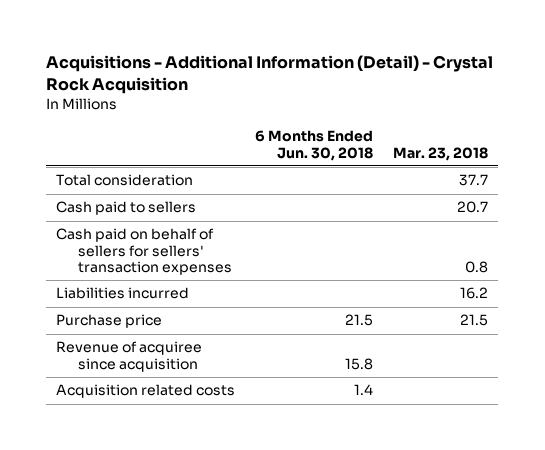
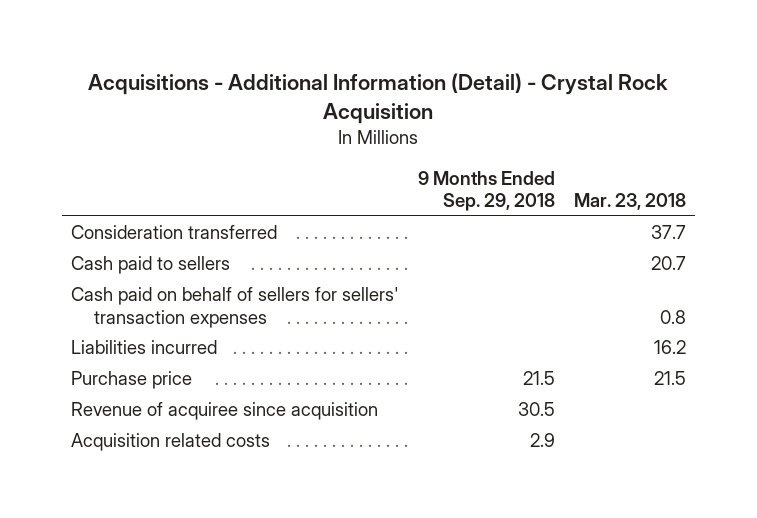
- | 6 Months Ended Jun. 30, 2018 | Mar. 23, 2018
+ | 9 Months Ended Sep. 29, 2018 | Mar. 23, 2018
- Total consideration | | 37.7
+ Consideration transferred | | 37.7

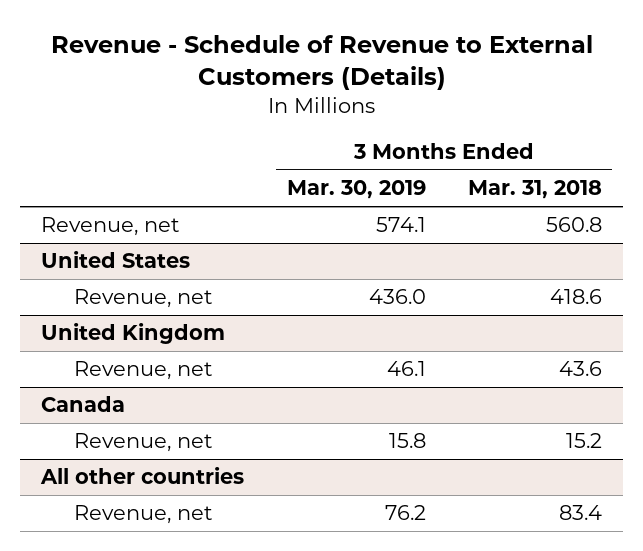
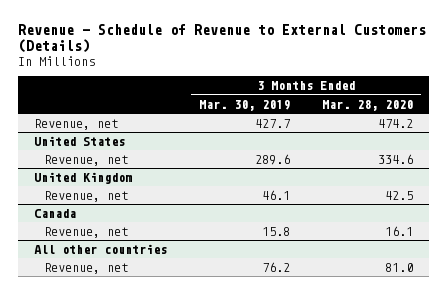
- | 3 Months Ended Mar. 30, 2019 | 3 Months Ended Mar. 31, 2018
+ | 3 Months Ended Mar. 30, 2019 | 3 Months Ended Mar. 28, 2020
- Revenue, net | 574.1 | 560.8
+ Revenue, net | 427.7 | 474.2
@ United States
- Revenue, net | 436.0 | 418.6
+ Revenue, net | 289.6 | 334.6

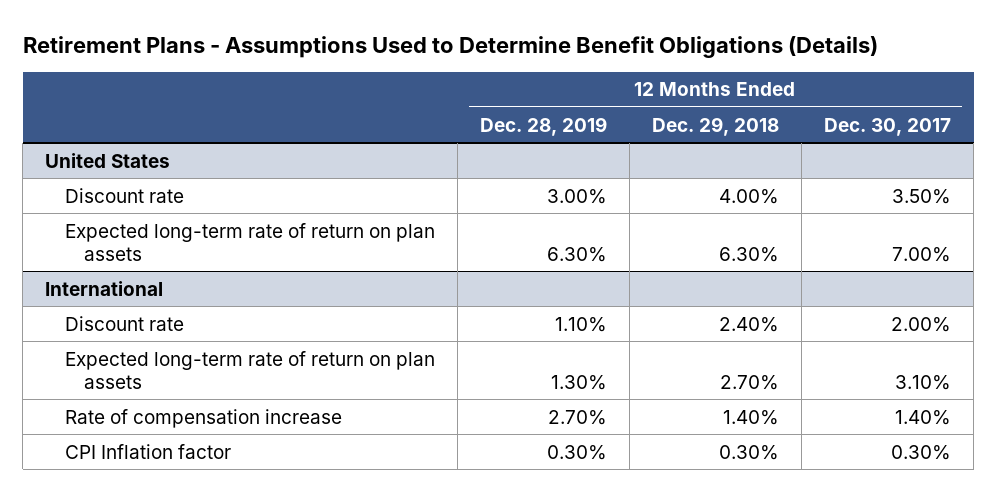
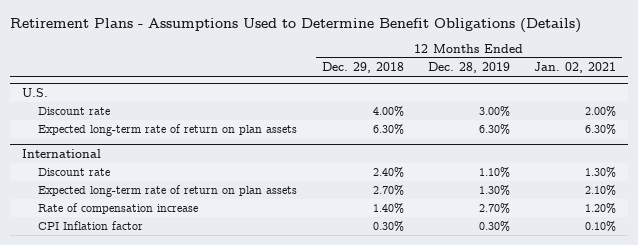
- | 12 Months Ended Dec. 28, 2019 | 12 Months Ended Dec. 29, 2018 | 12 Months Ended Dec. 30, 2017
+ | 12 Months Ended Dec. 29, 2018 | 12 Months Ended Dec. 28, 2019 | 12 Months Ended Jan. 02, 2021
- United States
+ U.S.

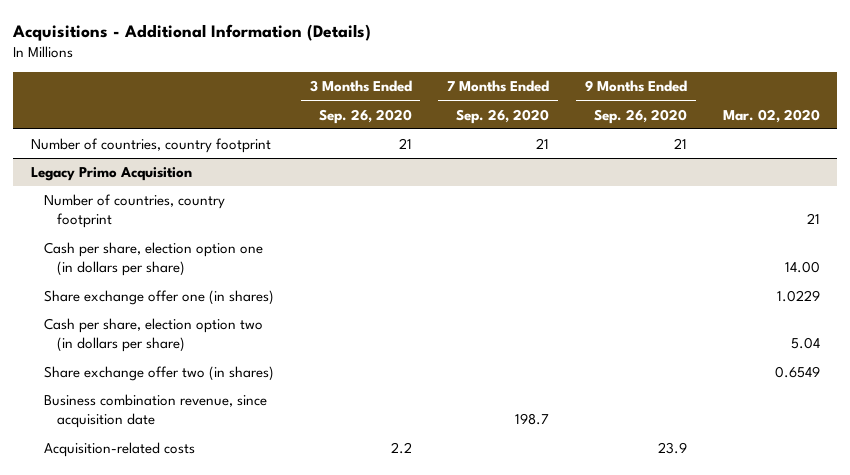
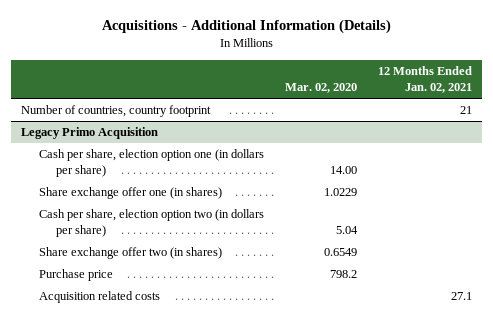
- | 3 Months Ended Sep. 26, 2020 | 7 Months Ended Sep. 26, 2020 | 9 Months Ended Sep. 26, 2020 | Mar. 02, 2020
+ | Mar. 02, 2020 | 12 Months Ended Jan. 02, 2021
@ Legacy Primo Acquisition
- Number of countries, country footprint | | | | 21
- Business combination revenue, since acquisition date | | 198.7 | |
- Acquisition-related costs | 2.2 | | 23.9 |
+ Purchase price | 798.2 |
+ Acquisition related costs | | 27.1

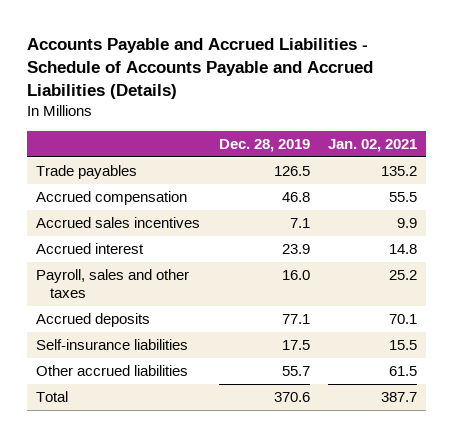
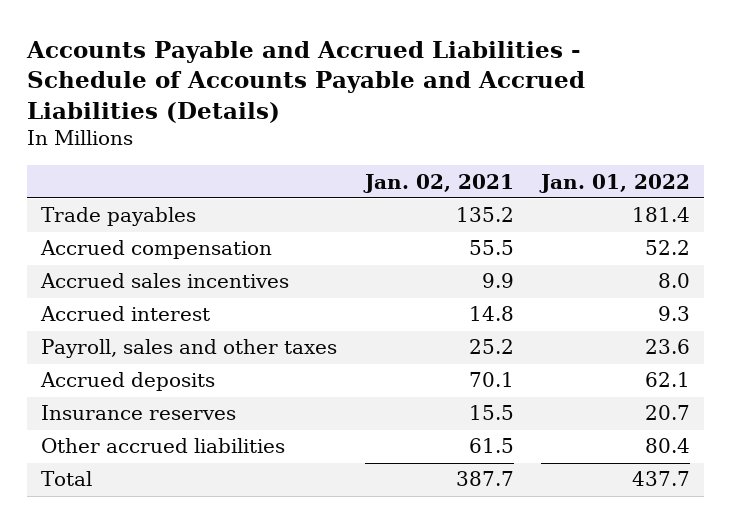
- | Dec. 28, 2019 | Jan. 02, 2021
+ | Jan. 02, 2021 | Jan. 01, 2022
- Self-insurance liabilities | 17.5 | 15.5
+ Insurance reserves | 15.5 | 20.7

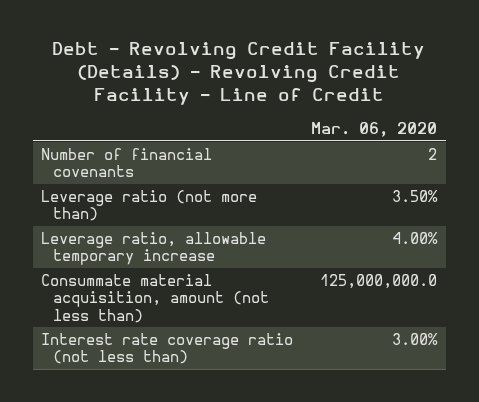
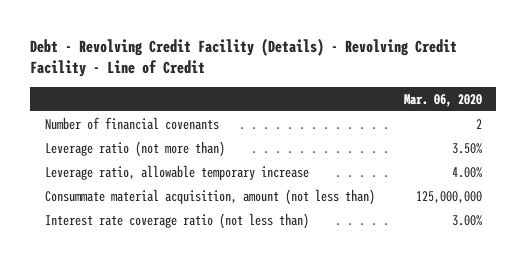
- Consummate material acquisition, amount (not less than) | 125,000,000.0
+ Consummate material acquisition, amount (not less than) | 125,000,000

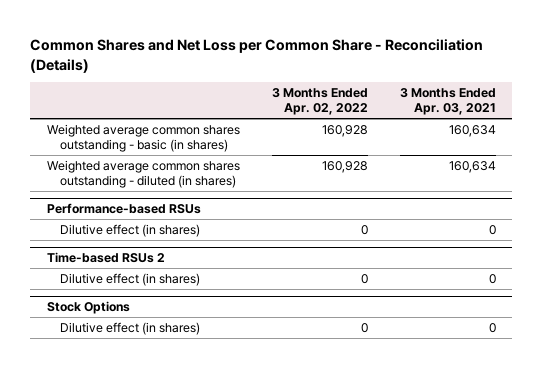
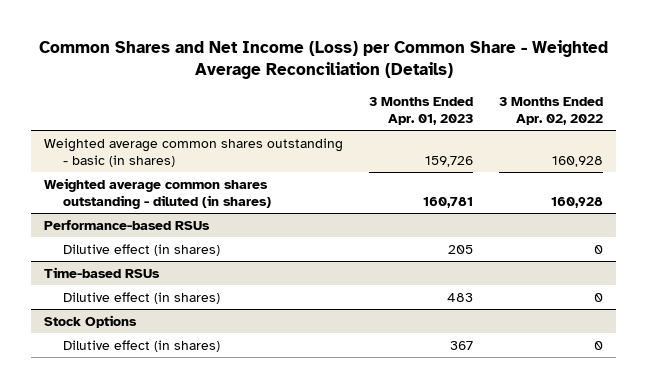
- Common Shares and Net Loss per Common Share - Reconciliation (Details)
+ Common Shares and Net Income (Loss) per Common Share - Weighted Average Reconciliation (Details)
- | 3 Months Ended Apr. 02, 2022 | 3 Months Ended Apr. 03, 2021
+ | 3 Months Ended Apr. 01, 2023 | 3 Months Ended Apr. 02, 2022
- Time-based RSUs 2
+ Time-based RSUs

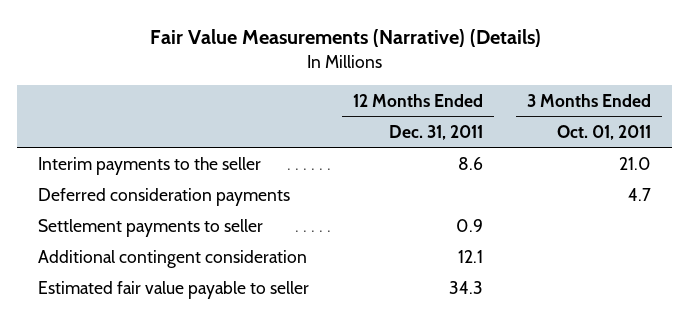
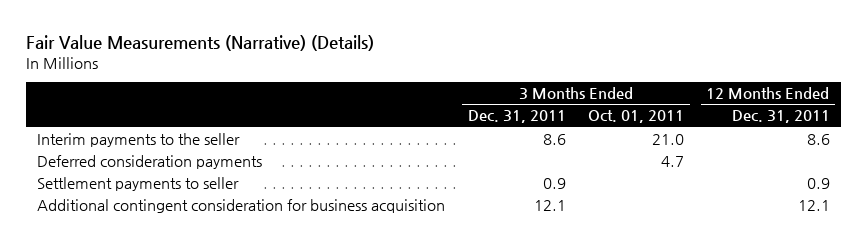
- | 12 Months Ended Dec. 31, 2011 | 3 Months Ended Oct. 01, 2011
+ | 3 Months Ended Dec. 31, 2011 | 3 Months Ended Oct. 01, 2011 | 12 Months Ended Dec. 31, 2011
- Additional contingent consideration | 12.1 |
- Estimated fair value payable to seller | 34.3 |
+ Additional contingent consideration for business acquisition | 12.1 | | 12.1

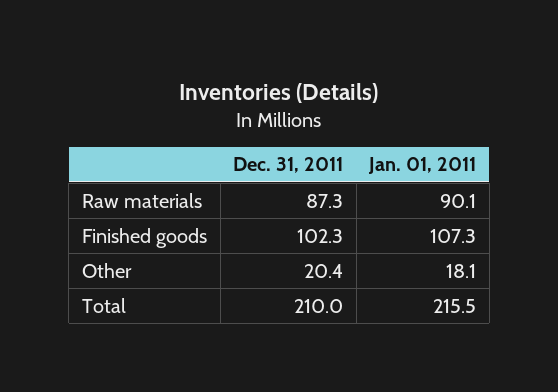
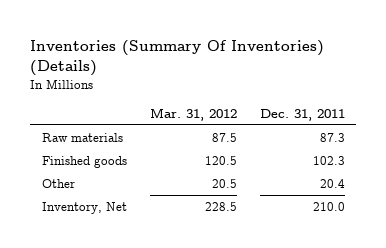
- Inventories (Details)
+ Inventories (Summary Of Inventories) (Details)
- | Dec. 31, 2011 | Jan. 01, 2011
+ | Mar. 31, 2012 | Dec. 31, 2011
- Total | 210.0 | 215.5
+ Inventory, Net | 228.5 | 210.0

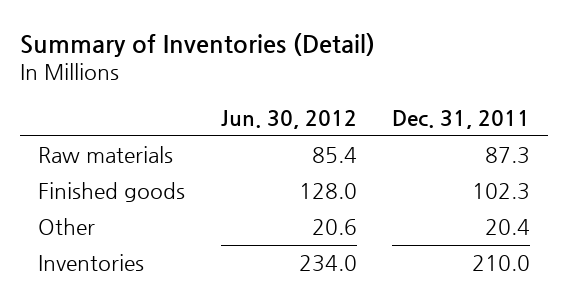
- Inventories (Summary Of Inventories) (Details)
+ Summary of Inventories (Detail)
- | Mar. 31, 2012 | Dec. 31, 2011
+ | Jun. 30, 2012 | Dec. 31, 2011
- Inventory, Net | 228.5 | 210.0
+ Inventories | 234.0 | 210.0

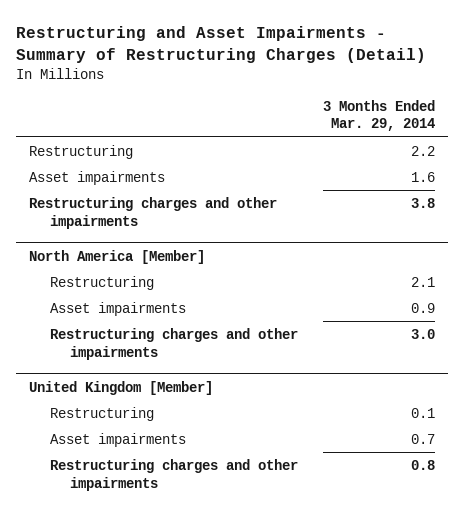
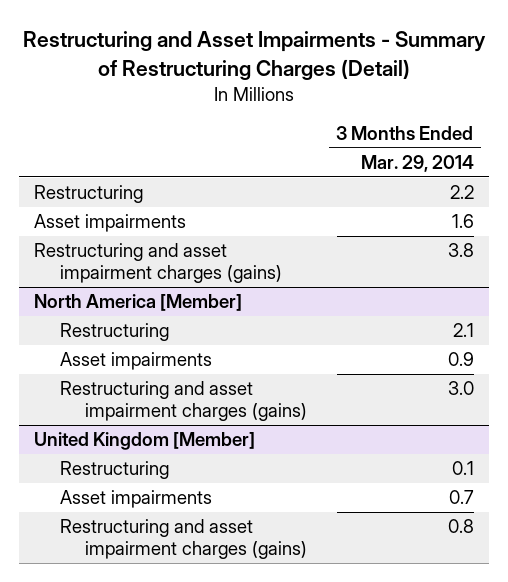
- Restructuring charges and other impairments | 3.8
+ Restructuring and asset impairment charges (gains) | 3.8
@ North America [Member]
- Restructuring charges and other impairments | 3.0
+ Restructuring and asset impairment charges (gains) | 3.0
@ United Kingdom [Member]
- Restructuring charges and other impairments | 0.8
+ Restructuring and asset impairment charges (gains) | 0.8

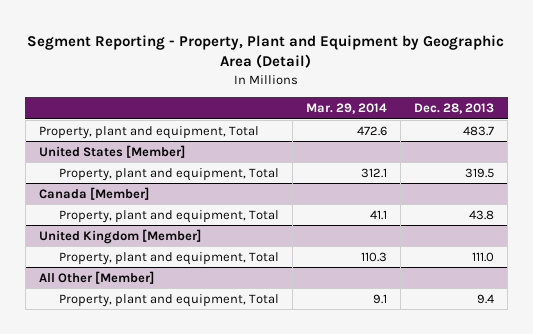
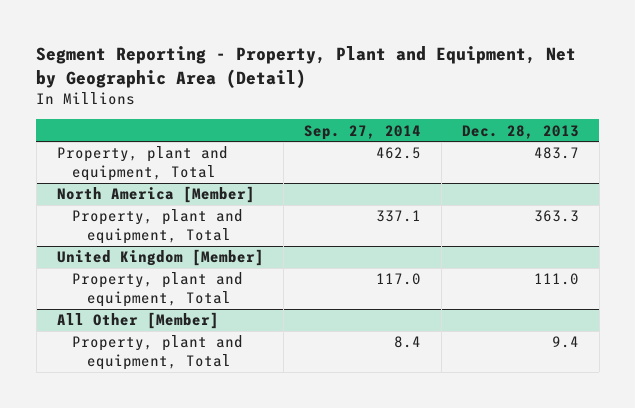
- Segment Reporting - Property, Plant and Equipment by Geographic Area (Detail)
+ Segment Reporting - Property, Plant and Equipment, Net by Geographic Area (Detail)
- | Mar. 29, 2014 | Dec. 28, 2013
+ | Sep. 27, 2014 | Dec. 28, 2013
- United States [Member]
- Property, plant and equipment, Total | 312.1 | 319.5
- Canada [Member]
- Property, plant and equipment, Total | 41.1 | 43.8
+ North America [Member]
+ Property, plant and equipment, Total | 337.1 | 363.3

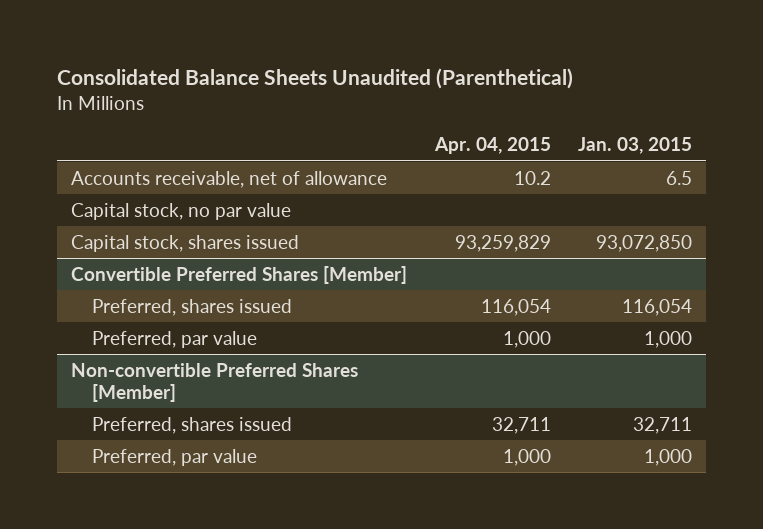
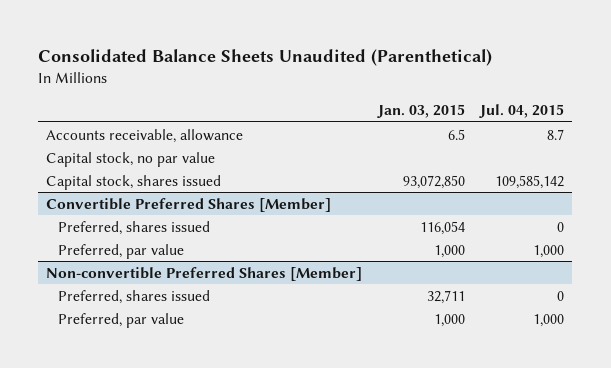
- | Apr. 04, 2015 | Jan. 03, 2015
+ | Jan. 03, 2015 | Jul. 04, 2015
- Accounts receivable, net of allowance | 10.2 | 6.5
+ Accounts receivable, allowance | 6.5 | 8.7

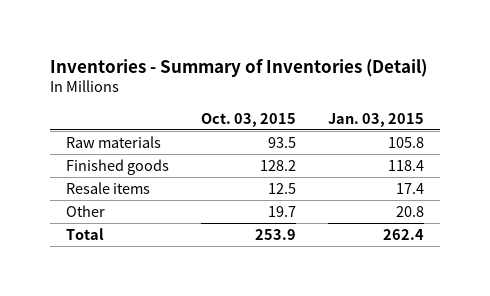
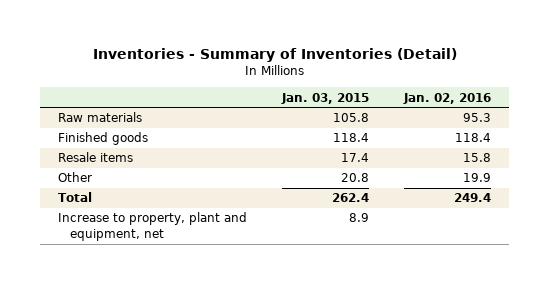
- | Oct. 03, 2015 | Jan. 03, 2015
+ | Jan. 03, 2015 | Jan. 02, 2016
+ Increase to property, plant and equipment, net | 8.9 |

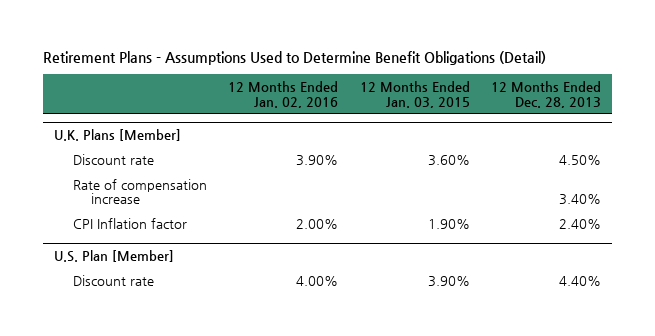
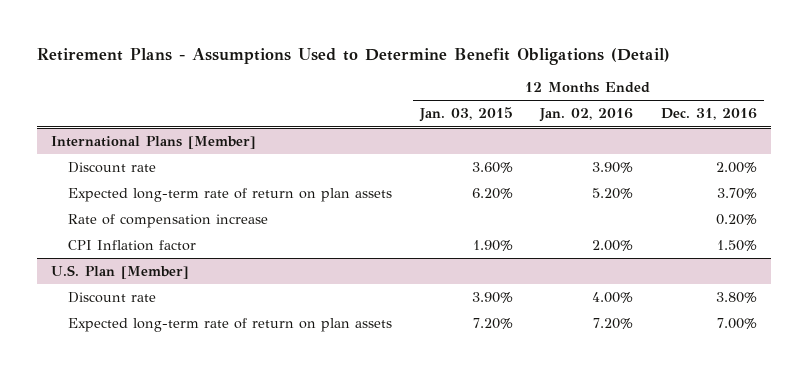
- | 12 Months Ended Jan. 02, 2016 | 12 Months Ended Jan. 03, 2015 | 12 Months Ended Dec. 28, 2013
+ | 12 Months Ended Jan. 03, 2015 | 12 Months Ended Jan. 02, 2016 | 12 Months Ended Dec. 31, 2016
- U.K. Plans [Member]
+ International Plans [Member]
+ Expected long-term rate of return on plan assets | 6.20% | 5.20% | 3.70%
@ U.S. Plan [Member]
+ Expected long-term rate of return on plan assets | 7.20% | 7.20% | 7.00%

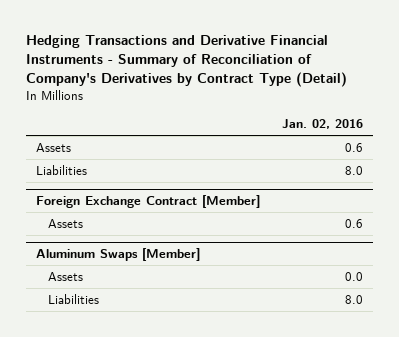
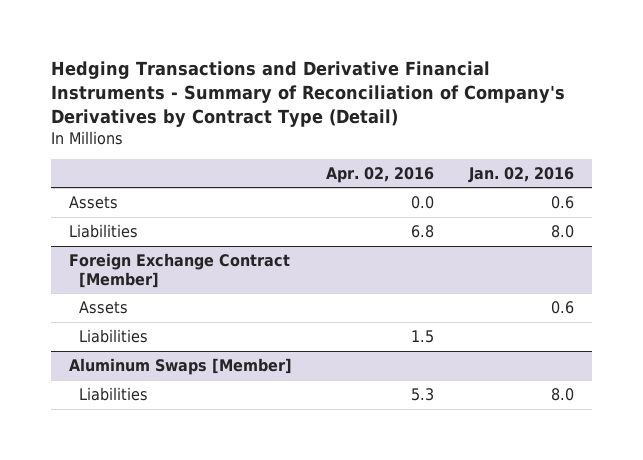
- | Jan. 02, 2016
+ | Apr. 02, 2016 | Jan. 02, 2016
@ Foreign Exchange Contract [Member]
+ Liabilities | 1.5 |
@ Aluminum Swaps [Member]
- Assets | 0.0

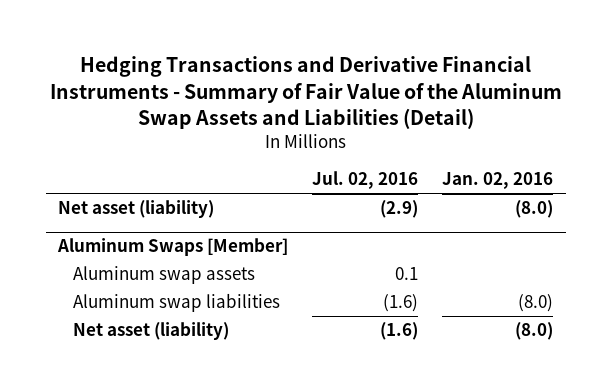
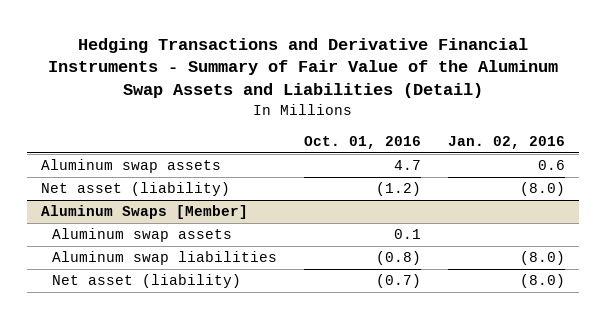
- | Jul. 02, 2016 | Jan. 02, 2016
+ | Oct. 01, 2016 | Jan. 02, 2016
+ Aluminum swap assets | 4.7 | 0.6

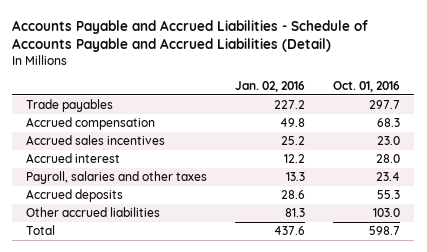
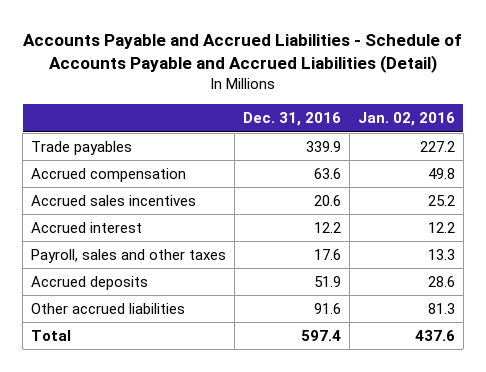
- | Jan. 02, 2016 | Oct. 01, 2016
+ | Dec. 31, 2016 | Jan. 02, 2016
- Payroll, salaries and other taxes | 13.3 | 23.4
+ Payroll, sales and other taxes | 17.6 | 13.3

